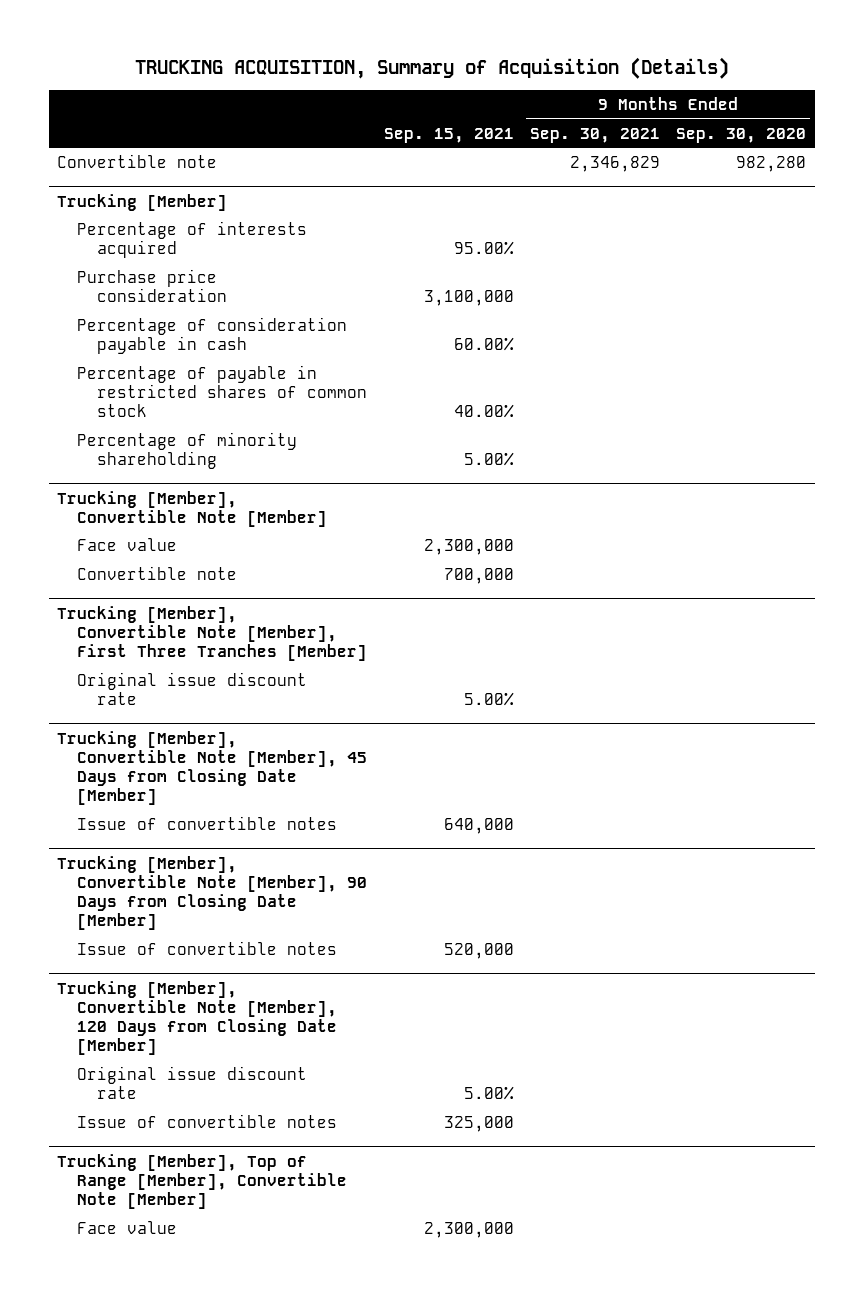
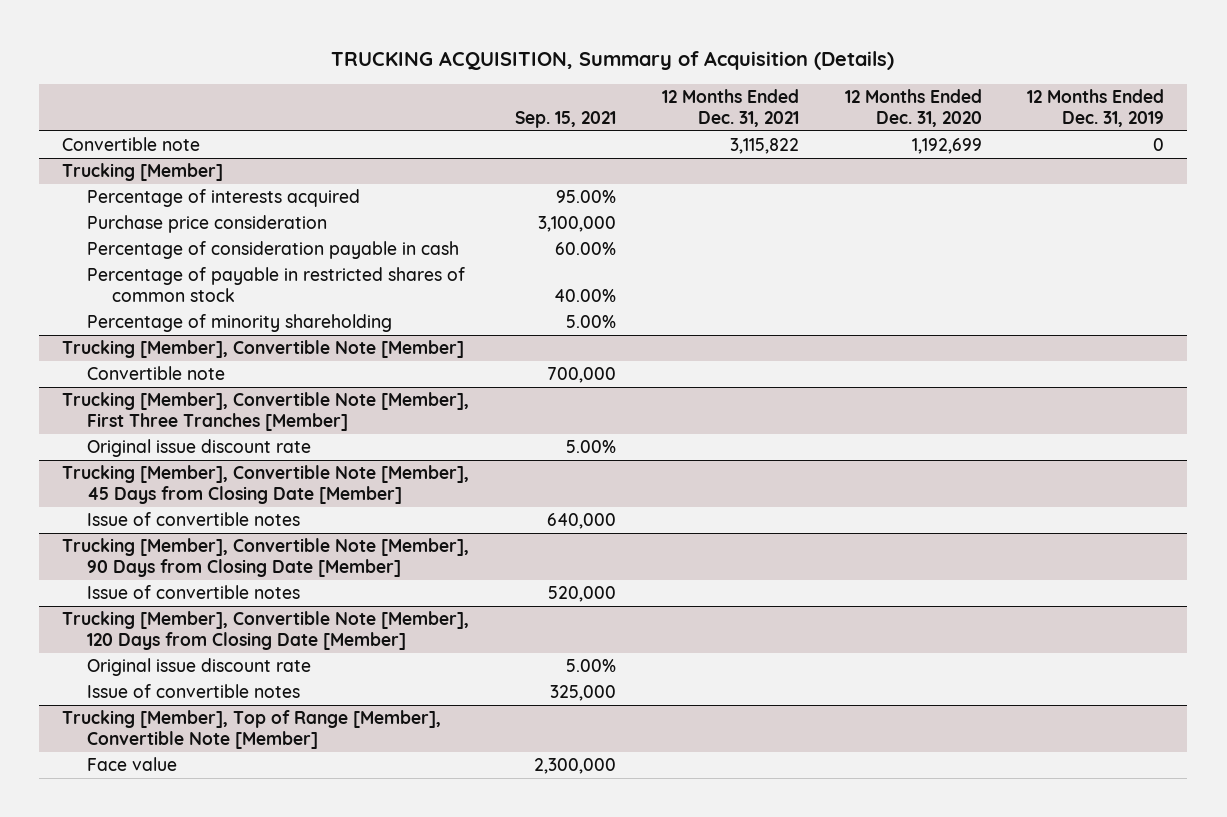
- | Sep. 15, 2021 | 9 Months Ended Sep. 30, 2021 | 9 Months Ended Sep. 30, 2020
+ | Sep. 15, 2021 | 12 Months Ended Dec. 31, 2021 | 12 Months Ended Dec. 31, 2020 | 12 Months Ended Dec. 31, 2019
@ Trucking [Member], Convertible Note [Member]
- Face value | 2,300,000 | |

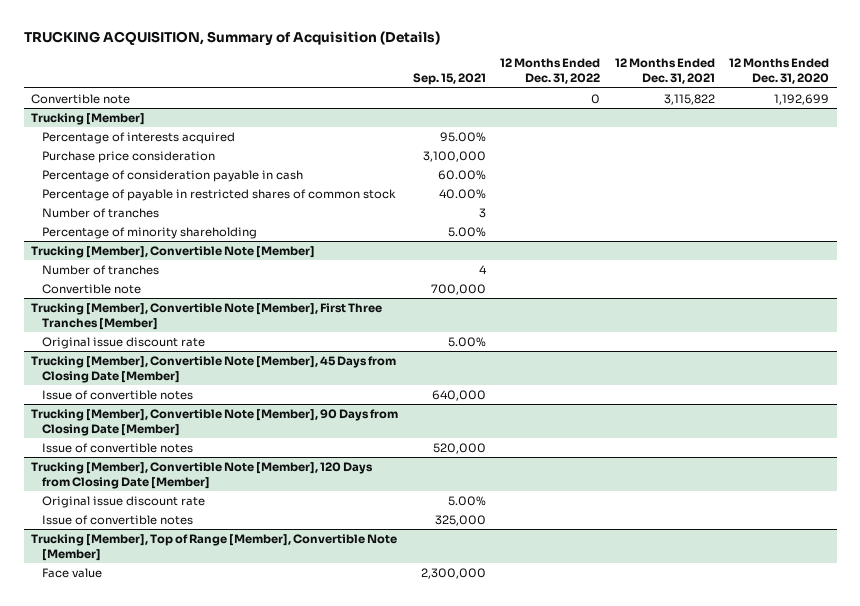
- | Sep. 15, 2021 | 12 Months Ended Dec. 31, 2021 | 12 Months Ended Dec. 31, 2020 | 12 Months Ended Dec. 31, 2019
+ | Sep. 15, 2021 | 12 Months Ended Dec. 31, 2022 | 12 Months Ended Dec. 31, 2021 | 12 Months Ended Dec. 31, 2020
@ Trucking [Member]
+ Number of tranches | 3 | | |
@ Trucking [Member], Convertible Note [Member]
+ Number of tranches | 4 | | |

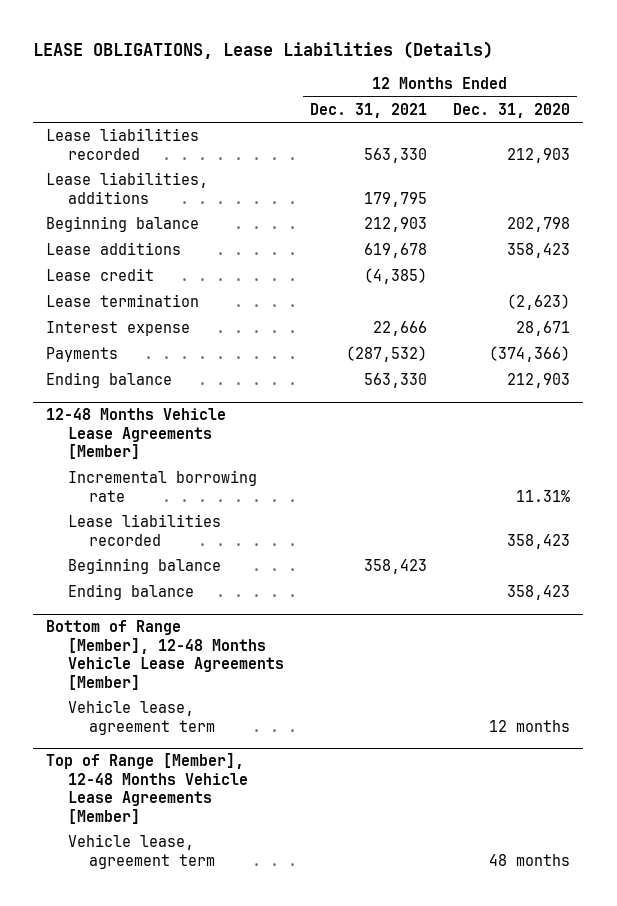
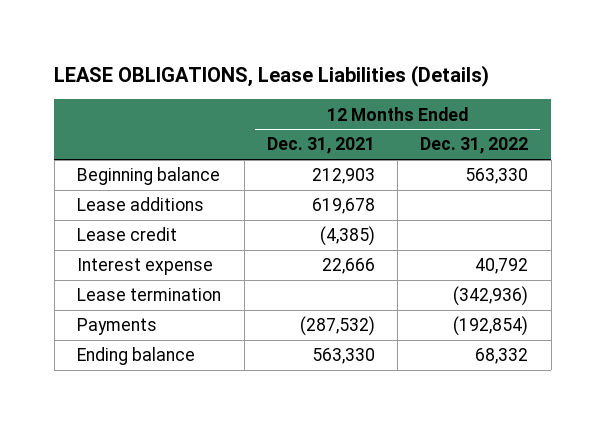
- | 12 Months Ended Dec. 31, 2021 | 12 Months Ended Dec. 31, 2020
+ | 12 Months Ended Dec. 31, 2021 | 12 Months Ended Dec. 31, 2022
- Lease liabilities recorded | 563,330 | 212,903
- Lease liabilities, additions | 179,795 |
moved down: Lease termination | | (342,936)
- 12-48 Months Vehicle Lease Agreements [Member]
- Incremental borrowing rate | | 11.31%
- Lease liabilities recorded | | 358,423
- Beginning balance | 358,423 |
- Ending balance | | 358,423
- Bottom of Range [Member], 12-48 Months Vehicle Lease Agreements [Member]
- Vehicle lease, agreement term | | 12 months
- Top of Range [Member], 12-48 Months Vehicle Lease Agreements [Member]
- Vehicle lease, agreement term | | 48 months

